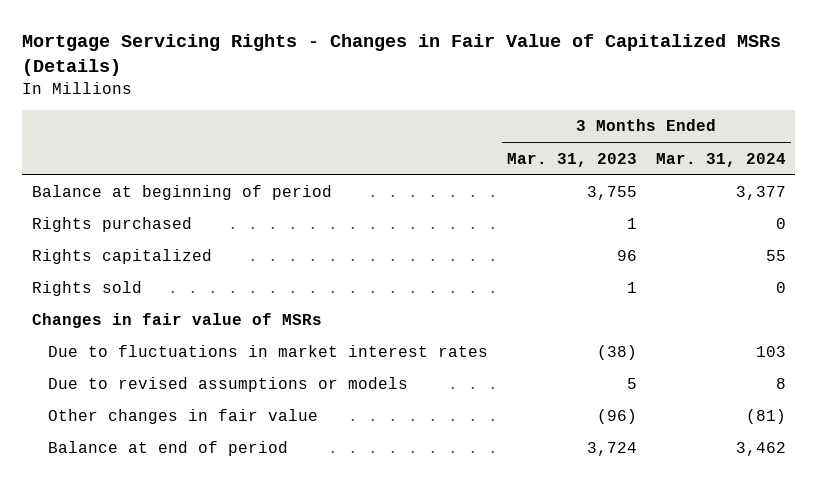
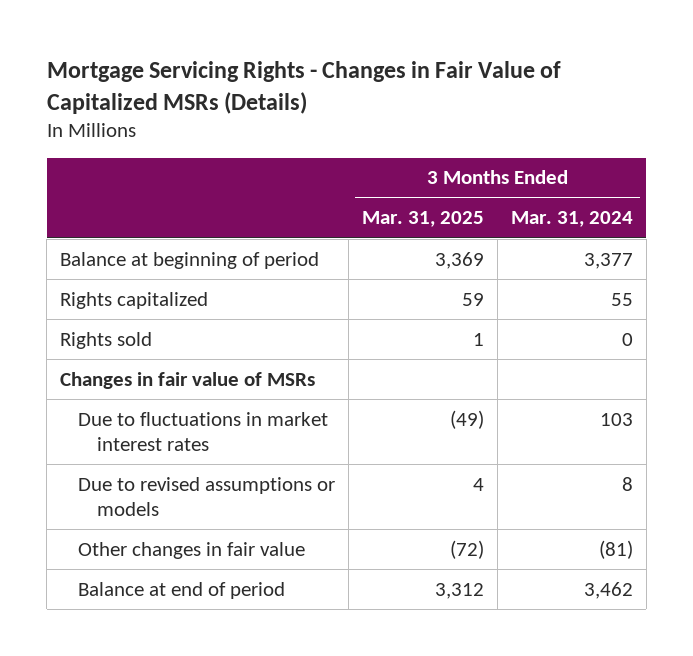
- | 3 Months Ended Mar. 31, 2023 | 3 Months Ended Mar. 31, 2024
+ | 3 Months Ended Mar. 31, 2025 | 3 Months Ended Mar. 31, 2024
- Rights purchased | 1 | 0

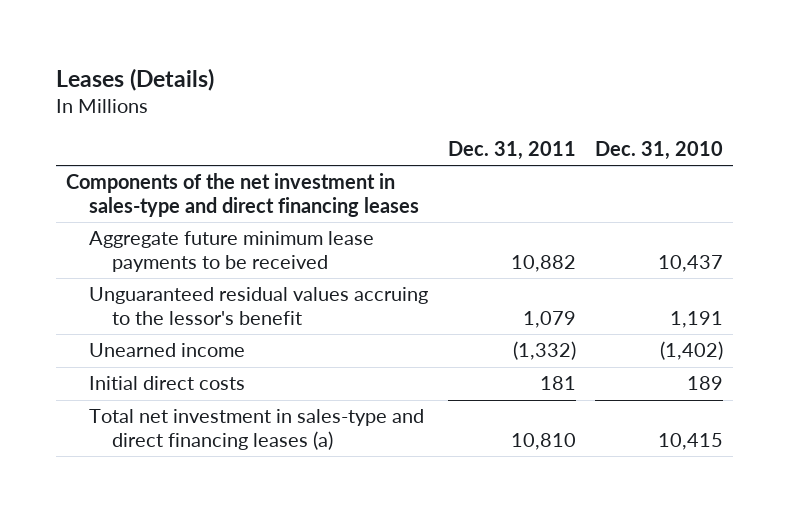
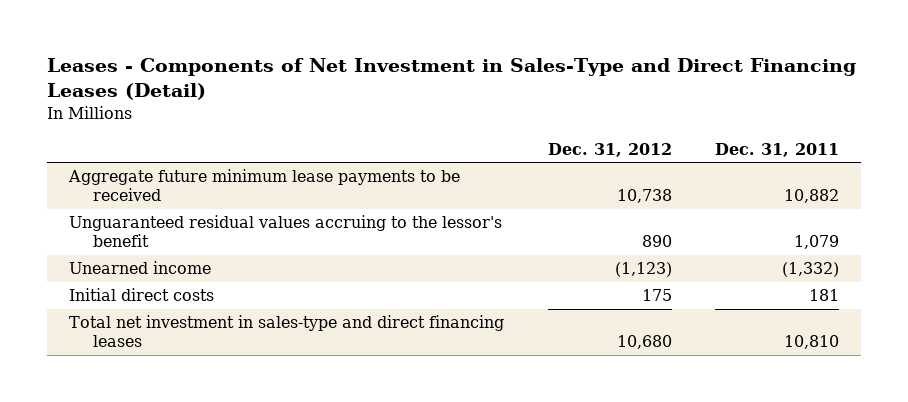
- Leases (Details)
+ Leases - Components of Net Investment in Sales-Type and Direct Financing Leases (Detail)
- | Dec. 31, 2011 | Dec. 31, 2010
+ | Dec. 31, 2012 | Dec. 31, 2011
- Components of the net investment in sales-type and direct financing leases
- Total net investment in sales-type and direct financing leases (a) | 10,810 | 10,415
+ Total net investment in sales-type and direct financing leases | 10,680 | 10,810

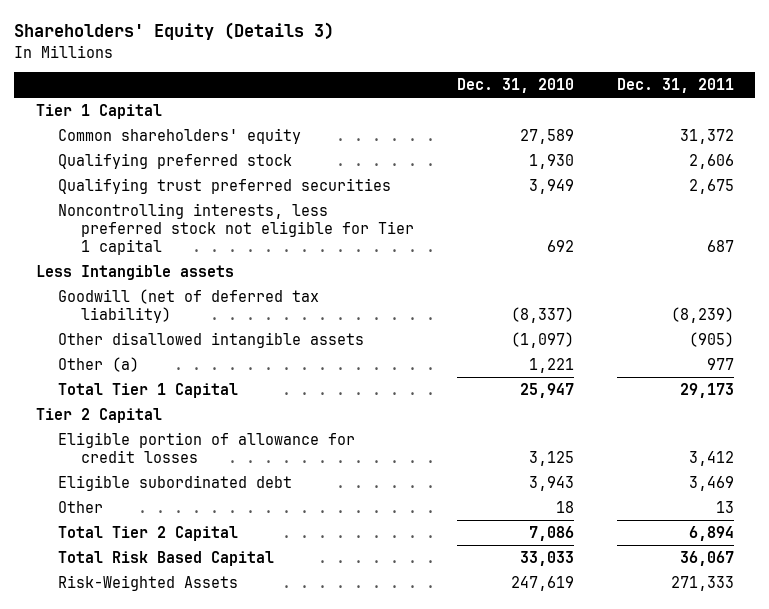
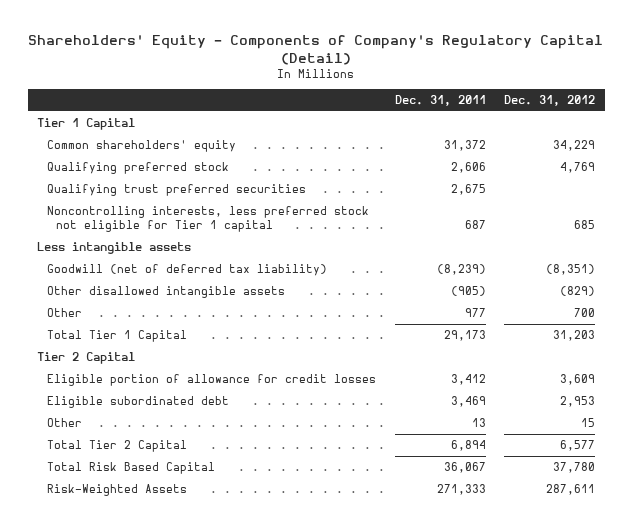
- Shareholders' Equity (Details 3)
+ Shareholders' Equity - Components of Company's Regulatory Capital (Detail)
- | Dec. 31, 2010 | Dec. 31, 2011
+ | Dec. 31, 2011 | Dec. 31, 2012
- Less Intangible assets
+ Less intangible assets
- Other (a) | 1,221 | 977
+ Other | 977 | 700

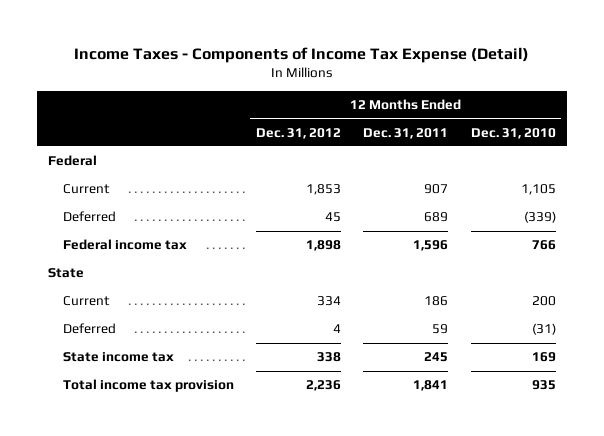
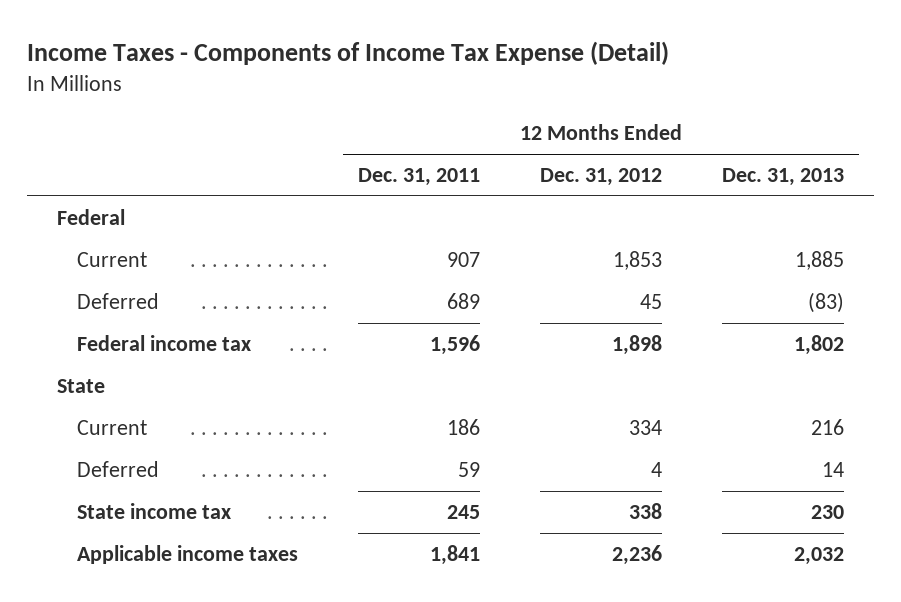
- | 12 Months Ended Dec. 31, 2012 | 12 Months Ended Dec. 31, 2011 | 12 Months Ended Dec. 31, 2010
+ | 12 Months Ended Dec. 31, 2011 | 12 Months Ended Dec. 31, 2012 | 12 Months Ended Dec. 31, 2013
- Total income tax provision | 2,236 | 1,841 | 935
+ Applicable income taxes | 1,841 | 2,236 | 2,032

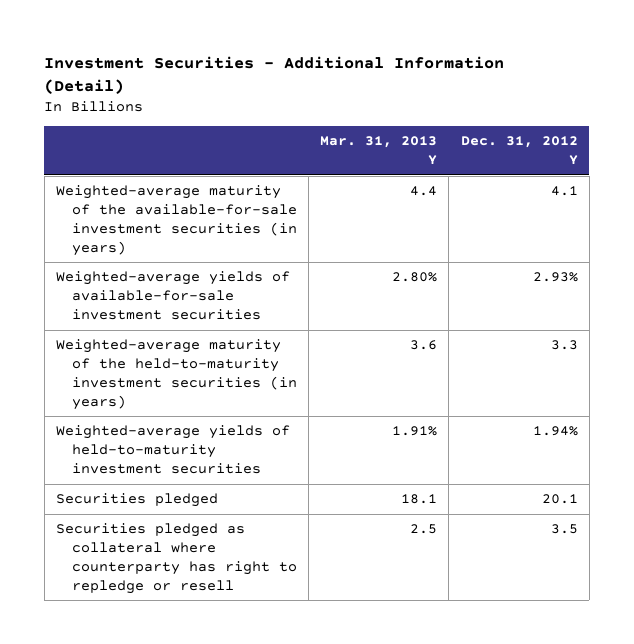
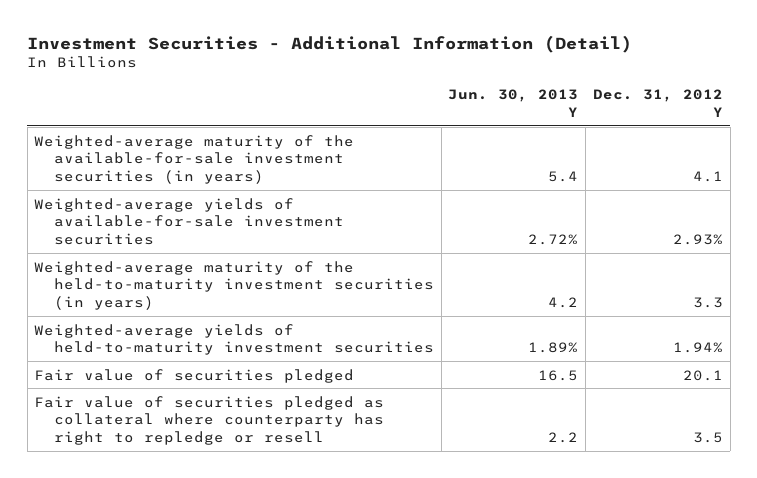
- | Mar. 31, 2013 Y | Dec. 31, 2012 Y
+ | Jun. 30, 2013 Y | Dec. 31, 2012 Y
- Securities pledged | 18.1 | 20.1
- Securities pledged as collateral where counterparty has right to repledge or resell | 2.5 | 3.5
+ Fair value of securities pledged | 16.5 | 20.1
+ Fair value of securities pledged as collateral where counterparty has right to repledge or resell | 2.2 | 3.5

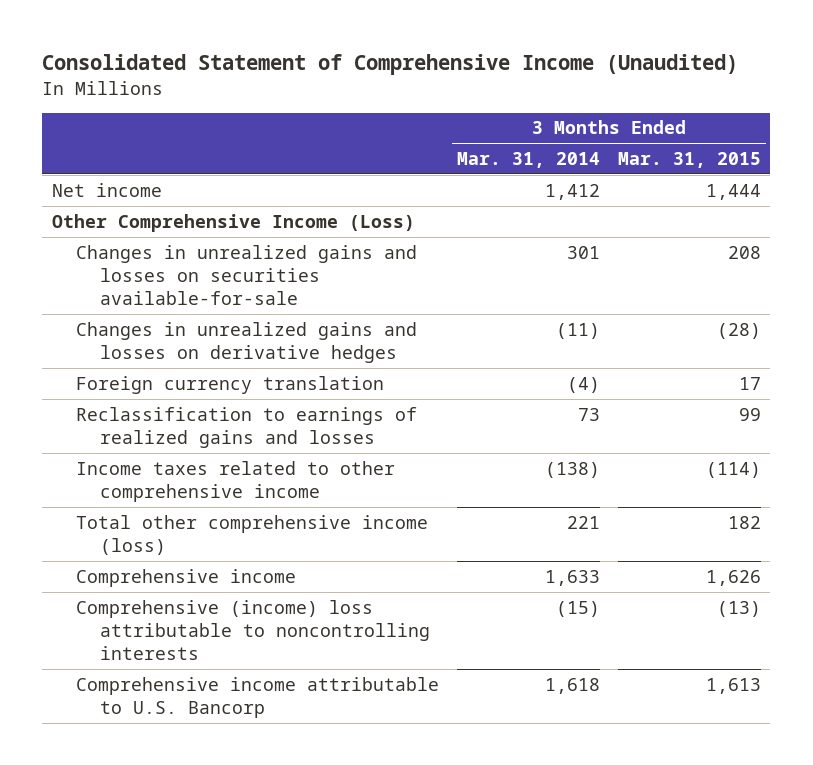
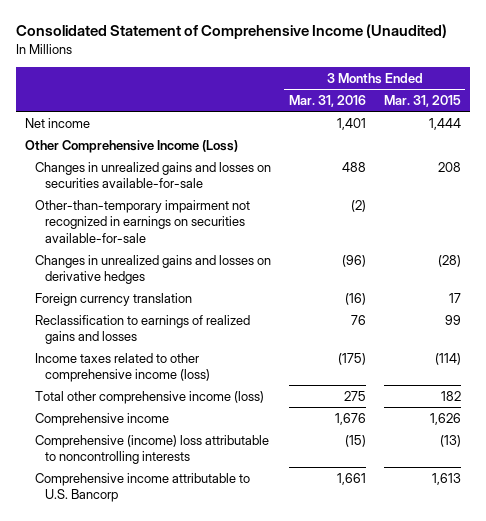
- | 3 Months Ended Mar. 31, 2014 | 3 Months Ended Mar. 31, 2015
+ | 3 Months Ended Mar. 31, 2016 | 3 Months Ended Mar. 31, 2015
+ Other-than-temporary impairment not recognized in earnings on securities available-for-sale | (2) |
- Income taxes related to other comprehensive income | (138) | (114)
+ Income taxes related to other comprehensive income (loss) | (175) | (114)

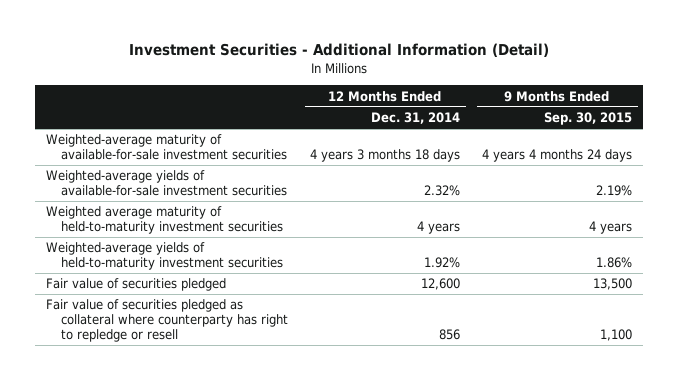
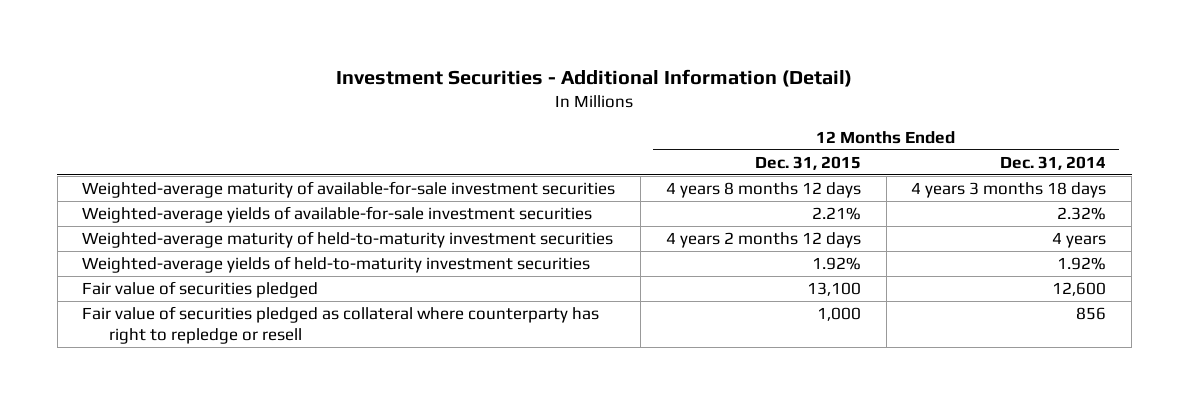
- | 12 Months Ended Dec. 31, 2014 | 9 Months Ended Sep. 30, 2015
+ | 12 Months Ended Dec. 31, 2015 | 12 Months Ended Dec. 31, 2014
- Weighted average maturity of held-to-maturity investment securities | 4 years | 4 years
+ Weighted-average maturity of held-to-maturity investment securities | 4 years 2 months 12 days | 4 years

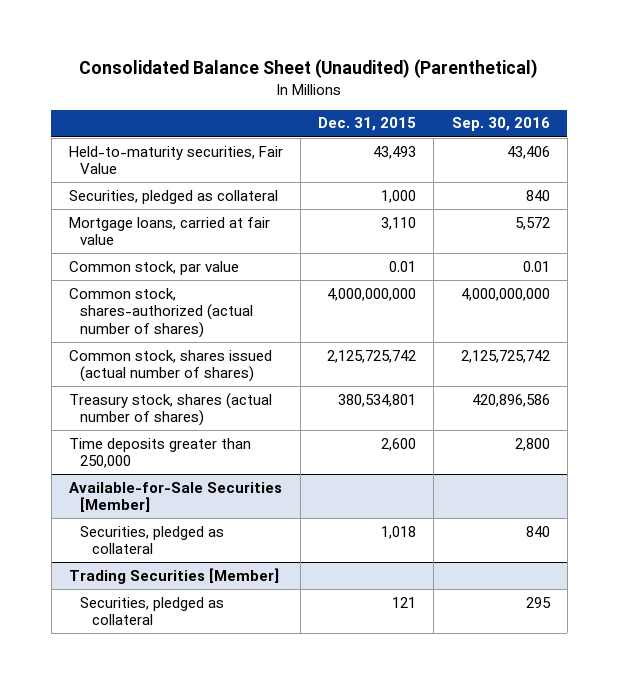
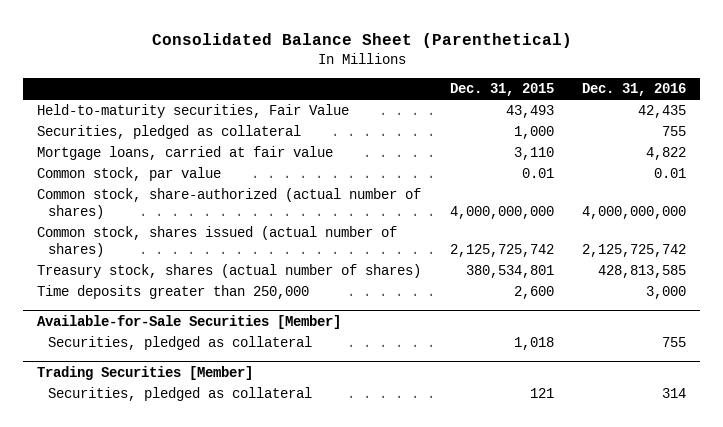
- Consolidated Balance Sheet (Unaudited) (Parenthetical)
+ Consolidated Balance Sheet (Parenthetical)
- | Dec. 31, 2015 | Sep. 30, 2016
+ | Dec. 31, 2015 | Dec. 31, 2016
- Common stock, shares-authorized (actual number of shares) | 4,000,000,000 | 4,000,000,000
+ Common stock, share-authorized (actual number of shares) | 4,000,000,000 | 4,000,000,000

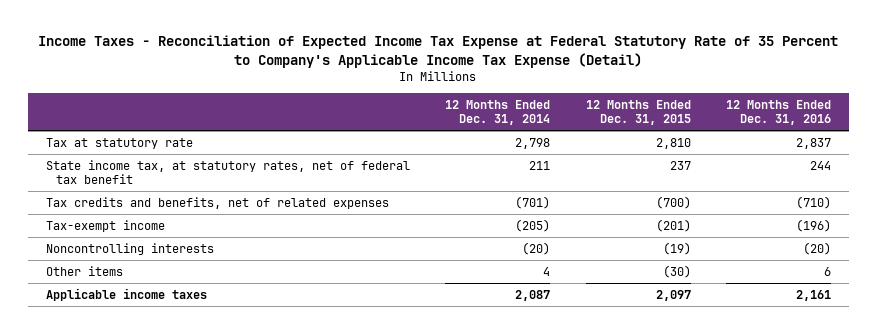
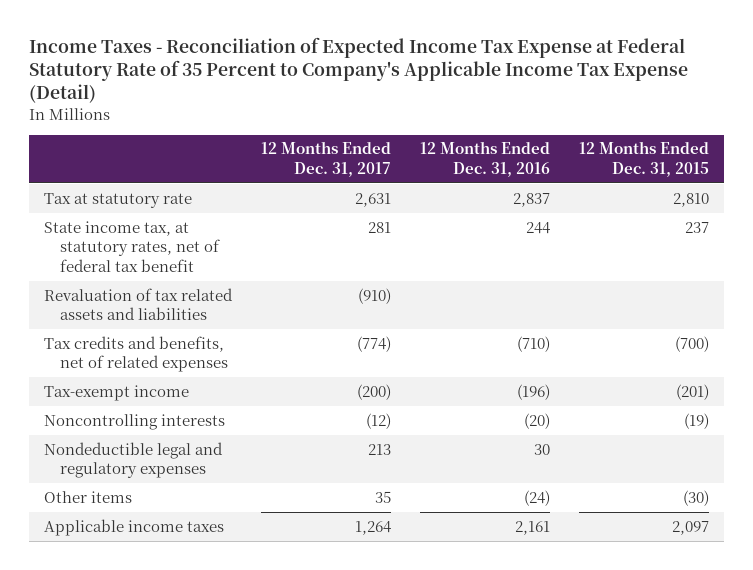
- | 12 Months Ended Dec. 31, 2014 | 12 Months Ended Dec. 31, 2015 | 12 Months Ended Dec. 31, 2016
+ | 12 Months Ended Dec. 31, 2017 | 12 Months Ended Dec. 31, 2016 | 12 Months Ended Dec. 31, 2015
+ Revaluation of tax related assets and liabilities | (910) | |
- Other items | 4 | (30) | 6
+ Nondeductible legal and regulatory expenses | 213 | 30 |
+ Other items | 35 | (24) | (30)

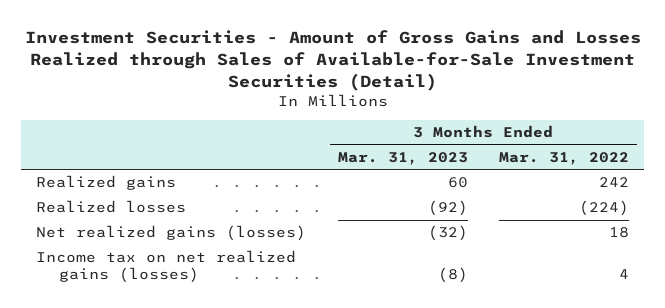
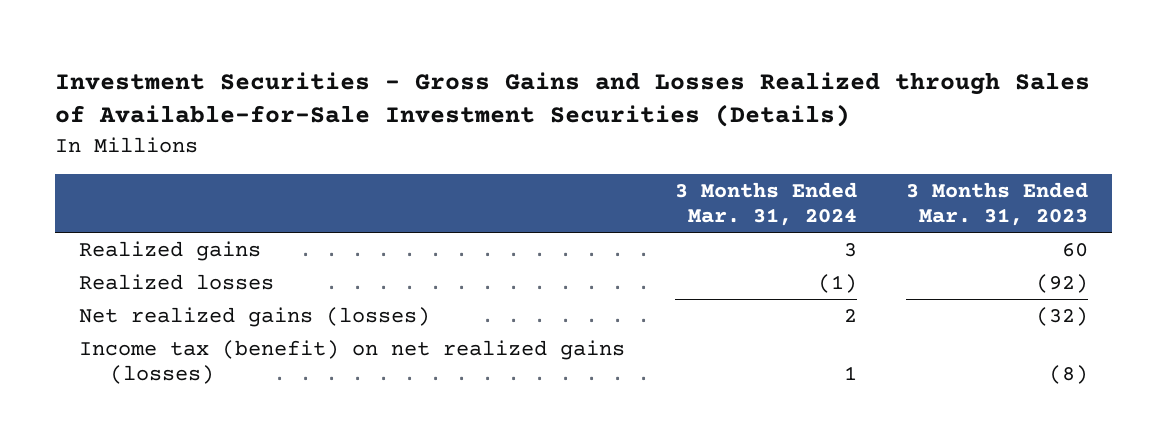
- Investment Securities - Amount of Gross Gains and Losses Realized through Sales of Available-for-Sale Investment Securities (Detail)
+ Investment Securities - Gross Gains and Losses Realized through Sales of Available-for-Sale Investment Securities (Details)
- | 3 Months Ended Mar. 31, 2023 | 3 Months Ended Mar. 31, 2022
+ | 3 Months Ended Mar. 31, 2024 | 3 Months Ended Mar. 31, 2023
- Income tax on net realized gains (losses) | (8) | 4
+ Income tax (benefit) on net realized gains (losses) | 1 | (8)

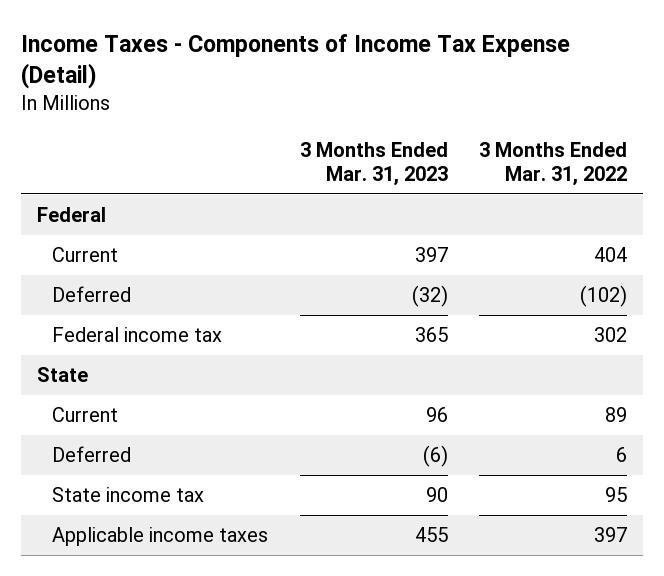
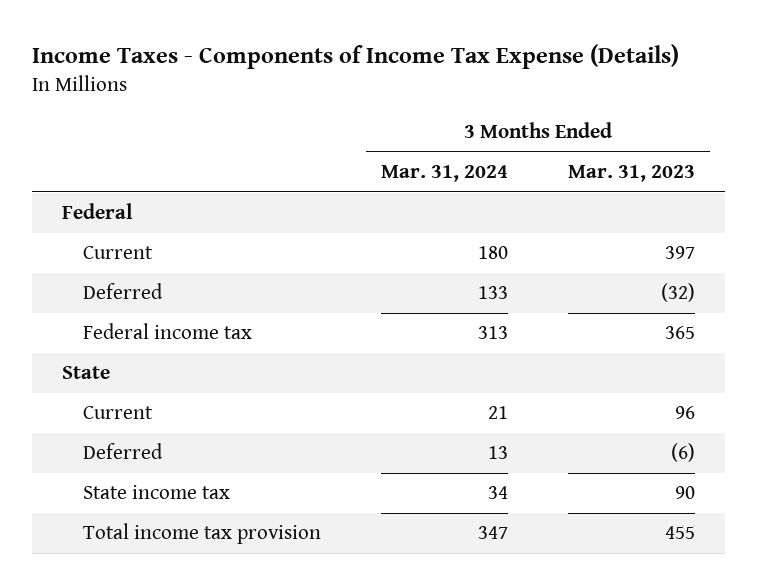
- Income Taxes - Components of Income Tax Expense (Detail)
+ Income Taxes - Components of Income Tax Expense (Details)
- | 3 Months Ended Mar. 31, 2023 | 3 Months Ended Mar. 31, 2022
+ | 3 Months Ended Mar. 31, 2024 | 3 Months Ended Mar. 31, 2023
- Applicable income taxes | 455 | 397
+ Total income tax provision | 347 | 455

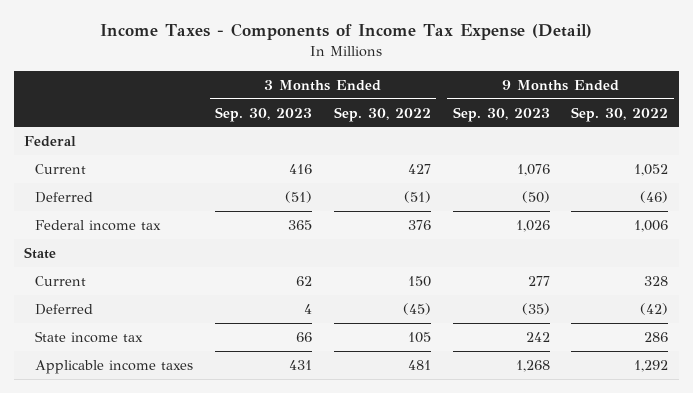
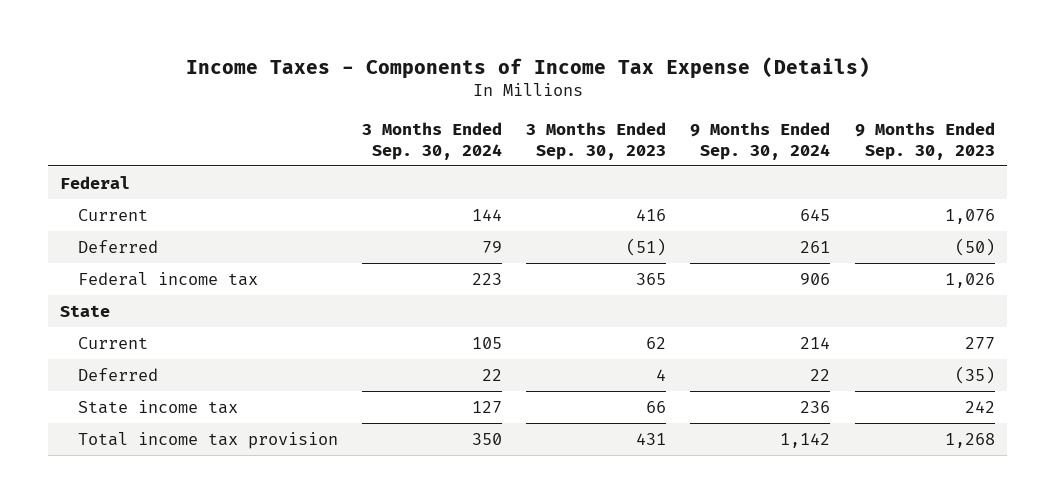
- Income Taxes - Components of Income Tax Expense (Detail)
+ Income Taxes - Components of Income Tax Expense (Details)
- | 3 Months Ended Sep. 30, 2023 | 3 Months Ended Sep. 30, 2022 | 9 Months Ended Sep. 30, 2023 | 9 Months Ended Sep. 30, 2022
+ | 3 Months Ended Sep. 30, 2024 | 3 Months Ended Sep. 30, 2023 | 9 Months Ended Sep. 30, 2024 | 9 Months Ended Sep. 30, 2023
- Applicable income taxes | 431 | 481 | 1,268 | 1,292
+ Total income tax provision | 350 | 431 | 1,142 | 1,268

